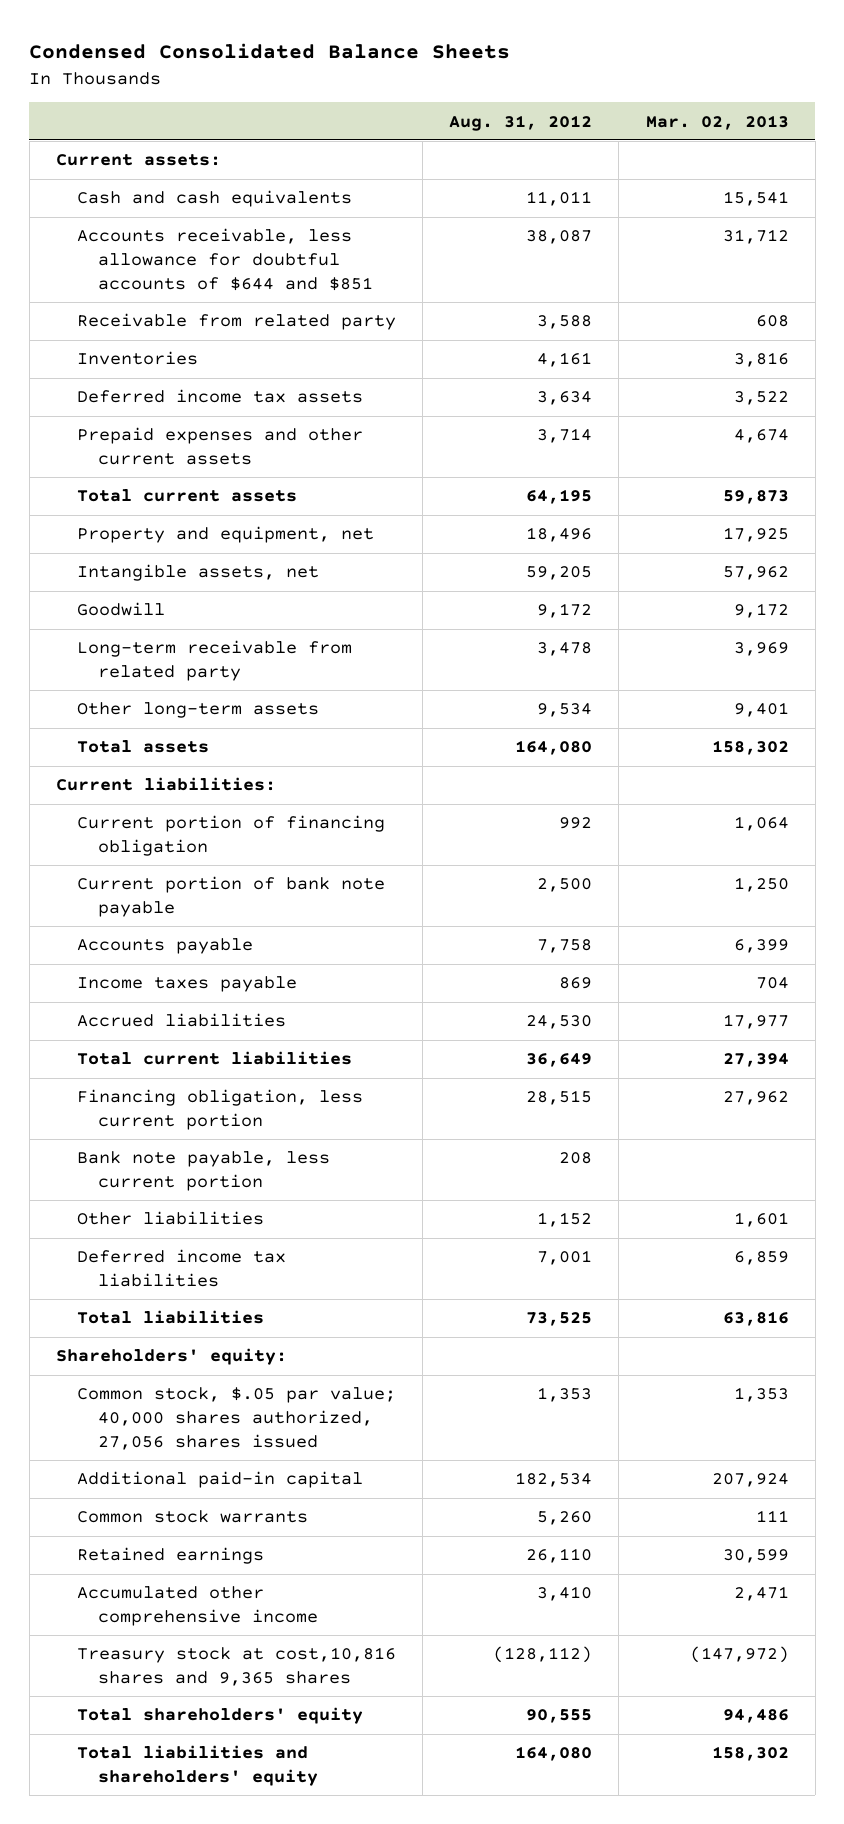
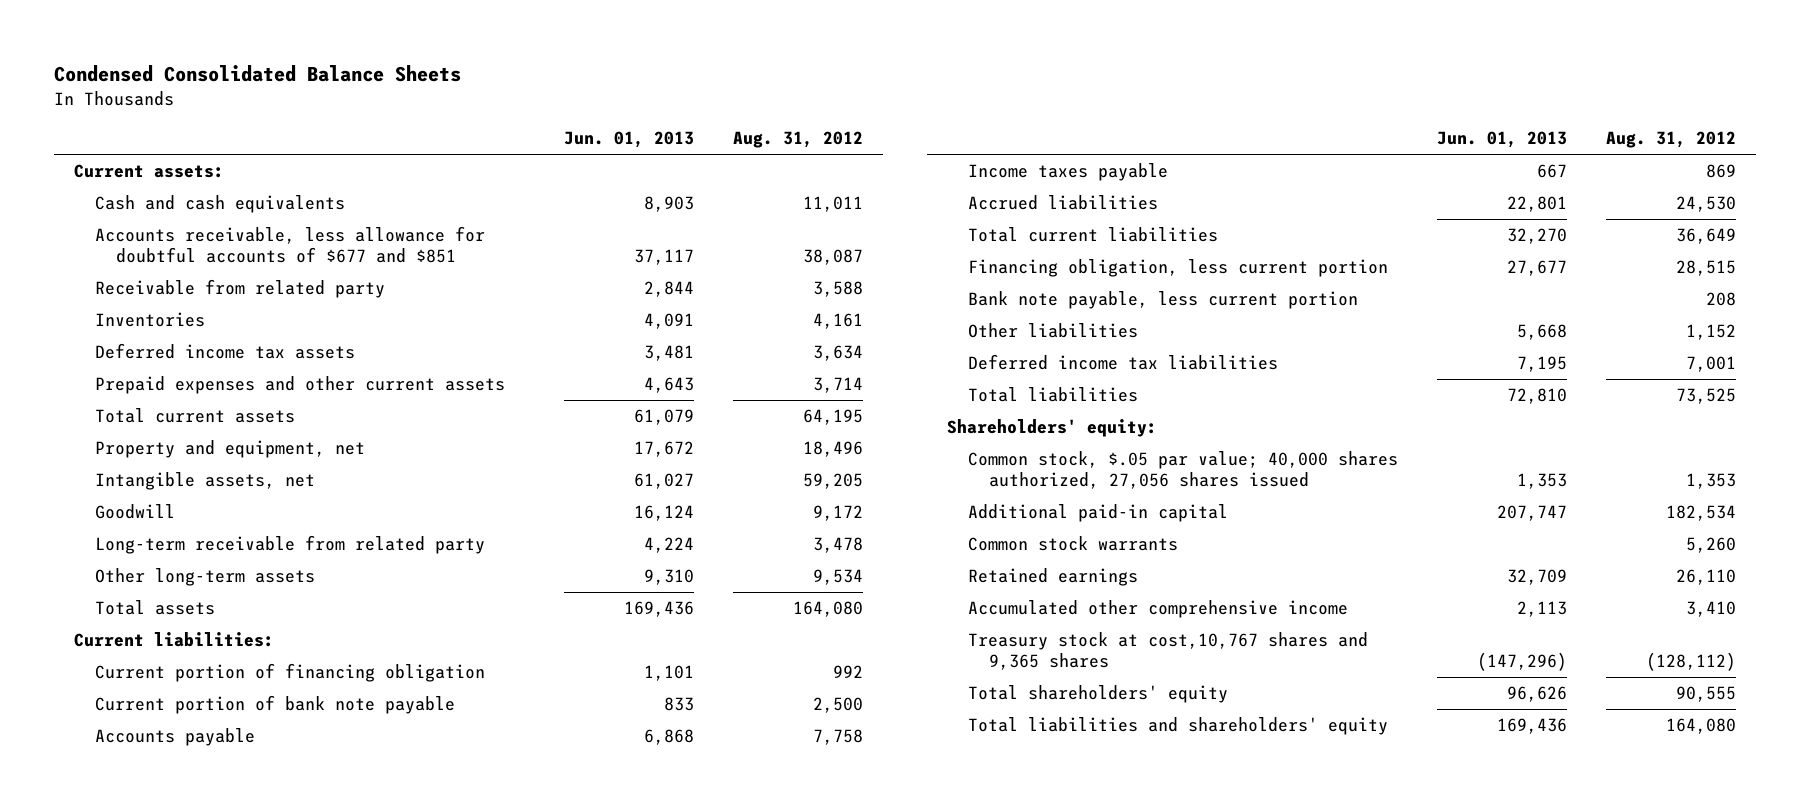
- | Aug. 31, 2012 | Mar. 02, 2013
+ | Jun. 01, 2013 | Aug. 31, 2012
- Accounts receivable, less allowance for doubtful accounts of $644 and $851 | 38,087 | 31,712
+ Accounts receivable, less allowance for doubtful accounts of $677 and $851 | 37,117 | 38,087
- Treasury stock at cost,10,816 shares and 9,365 shares | (128,112) | (147,972)
+ Treasury stock at cost,10,767 shares and 9,365 shares | (147,296) | (128,112)

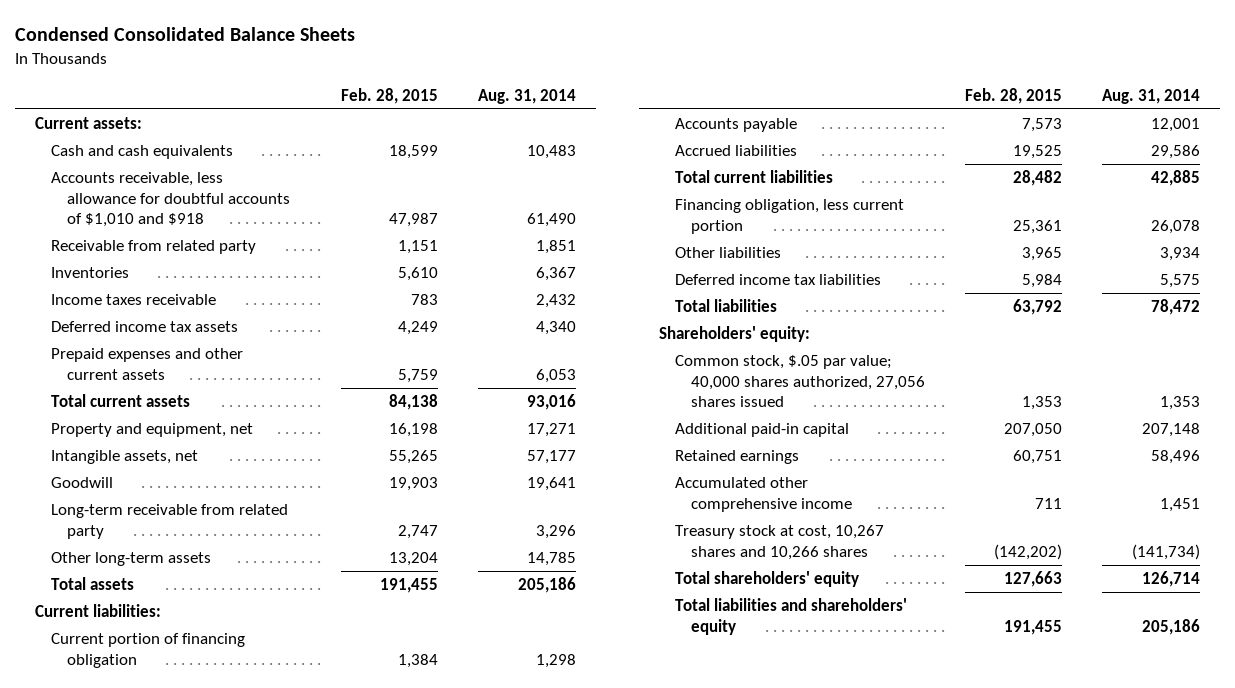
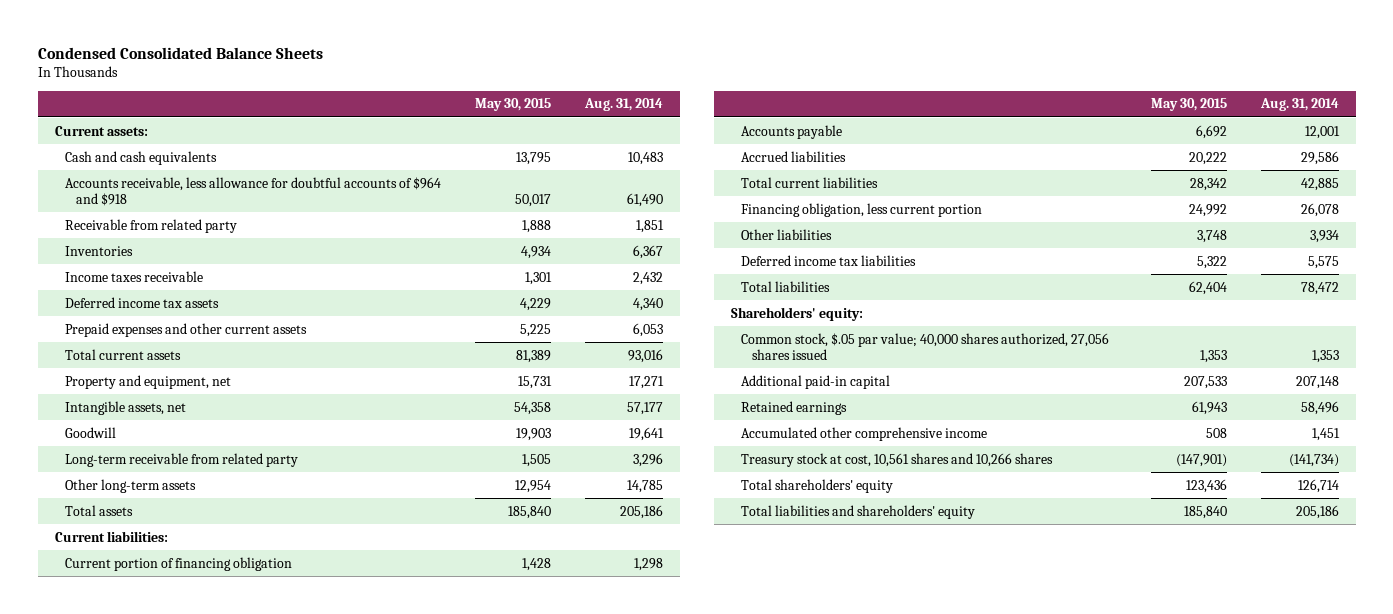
- | Feb. 28, 2015 | Aug. 31, 2014
+ | May 30, 2015 | Aug. 31, 2014
- Accounts receivable, less allowance for doubtful accounts of $1,010 and $918 | 47,987 | 61,490
+ Accounts receivable, less allowance for doubtful accounts of $964 and $918 | 50,017 | 61,490
- Treasury stock at cost, 10,267 shares and 10,266 shares | (142,202) | (141,734)
+ Treasury stock at cost, 10,561 shares and 10,266 shares | (147,901) | (141,734)

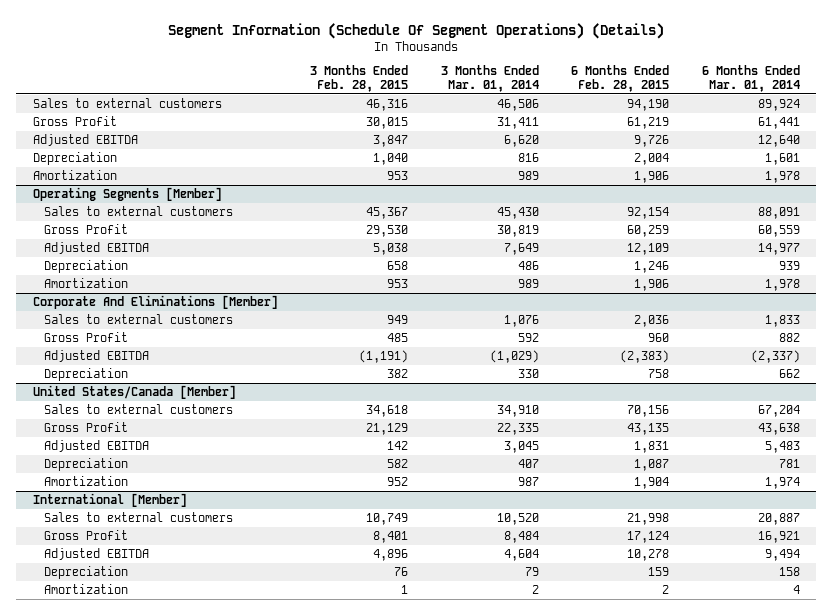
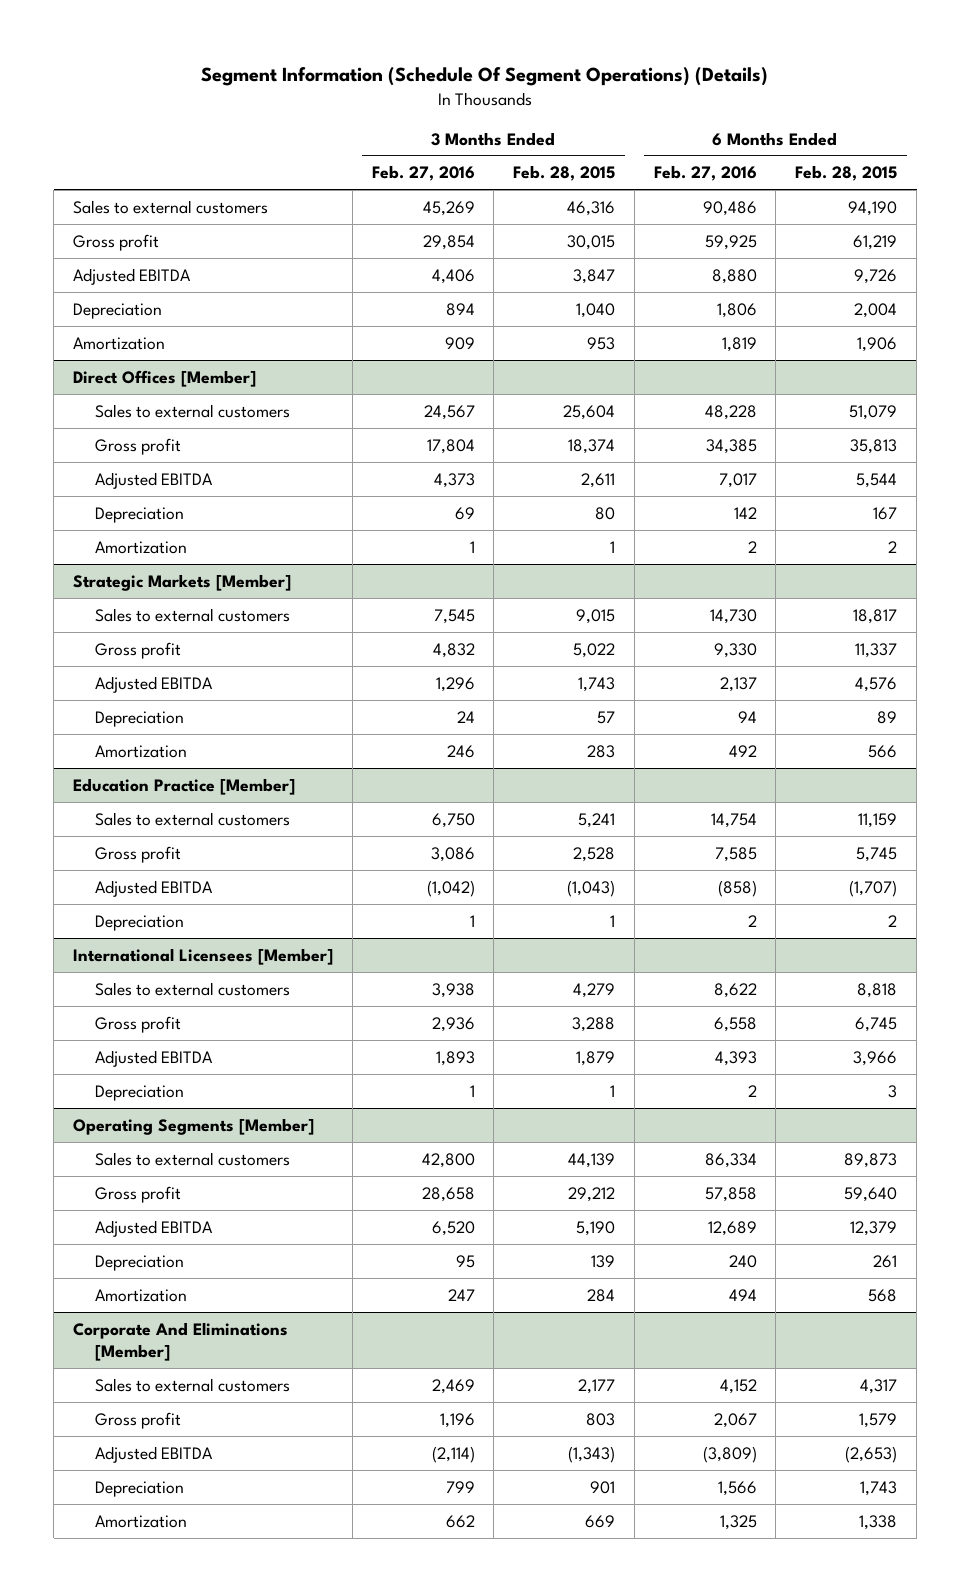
- | 3 Months Ended Feb. 28, 2015 | 3 Months Ended Mar. 01, 2014 | 6 Months Ended Feb. 28, 2015 | 6 Months Ended Mar. 01, 2014
+ | 3 Months Ended Feb. 27, 2016 | 3 Months Ended Feb. 28, 2015 | 6 Months Ended Feb. 27, 2016 | 6 Months Ended Feb. 28, 2015
- Gross Profit | 30,015 | 31,411 | 61,219 | 61,441
+ Gross profit | 29,854 | 30,015 | 59,925 | 61,219
+ Direct Offices [Member]
+ Sales to external customers | 24,567 | 25,604 | 48,228 | 51,079
+ Gross profit | 17,804 | 18,374 | 34,385 | 35,813
+ Adjusted EBITDA | 4,373 | 2,611 | 7,017 | 5,544
+ Depreciation | 69 | 80 | 142 | 167
+ Amortization | 1 | 1 | 2 | 2
+ Strategic Markets [Member]
+ Sales to external customers | 7,545 | 9,015 | 14,730 | 18,817
+ Gross profit | 4,832 | 5,022 | 9,330 | 11,337
+ Adjusted EBITDA | 1,296 | 1,743 | 2,137 | 4,576
+ Depreciation | 24 | 57 | 94 | 89
+ Amortization | 246 | 283 | 492 | 566
+ Education Practice [Member]
+ Sales to external customers | 6,750 | 5,241 | 14,754 | 11,159
+ Gross profit | 3,086 | 2,528 | 7,585 | 5,745
+ Adjusted EBITDA | (1,042) | (1,043) | (858) | (1,707)
+ Depreciation | 1 | 1 | 2 | 2
+ International Licensees [Member]
+ Sales to external customers | 3,938 | 4,279 | 8,622 | 8,818
+ Gross profit | 2,936 | 3,288 | 6,558 | 6,745
+ Adjusted EBITDA | 1,893 | 1,879 | 4,393 | 3,966
+ Depreciation | 1 | 1 | 2 | 3
@ Operating Segments [Member]
- Sales to external customers | 45,367 | 45,430 | 92,154 | 88,091
- Gross Profit | 29,530 | 30,819 | 60,259 | 60,559
- Adjusted EBITDA | 5,038 | 7,649 | 12,109 | 14,977
- Depreciation | 658 | 486 | 1,246 | 939
- Amortization | 953 | 989 | 1,906 | 1,978
+ Sales to external customers | 42,800 | 44,139 | 86,334 | 89,873
+ Gross profit | 28,658 | 29,212 | 57,858 | 59,640
+ Adjusted EBITDA | 6,520 | 5,190 | 12,689 | 12,379
+ Depreciation | 95 | 139 | 240 | 261
+ Amortization | 247 | 284 | 494 | 568
@ Corporate And Eliminations [Member]
- Sales to external customers | 949 | 1,076 | 2,036 | 1,833
- Gross Profit | 485 | 592 | 960 | 882
- Adjusted EBITDA | (1,191) | (1,029) | (2,383) | (2,337)
- Depreciation | 382 | 330 | 758 | 662
- United States/Canada [Member]
- Sales to external customers | 34,618 | 34,910 | 70,156 | 67,204
- Gross Profit | 21,129 | 22,335 | 43,135 | 43,638
- Adjusted EBITDA | 142 | 3,045 | 1,831 | 5,483
- Depreciation | 582 | 407 | 1,087 | 781
- Amortization | 952 | 987 | 1,904 | 1,974
- International [Member]
- Sales to external customers | 10,749 | 10,520 | 21,998 | 20,887
- Gross Profit | 8,401 | 8,484 | 17,124 | 16,921
- Adjusted EBITDA | 4,896 | 4,604 | 10,278 | 9,494
- Depreciation | 76 | 79 | 159 | 158
- Amortization | 1 | 2 | 2 | 4
@ Corporate And Eliminations [Member]
+ Sales to external customers | 2,469 | 2,177 | 4,152 | 4,317
+ Gross profit | 1,196 | 803 | 2,067 | 1,579
+ Adjusted EBITDA | (2,114) | (1,343) | (3,809) | (2,653)
+ Depreciation | 799 | 901 | 1,566 | 1,743
+ Amortization | 662 | 669 | 1,325 | 1,338

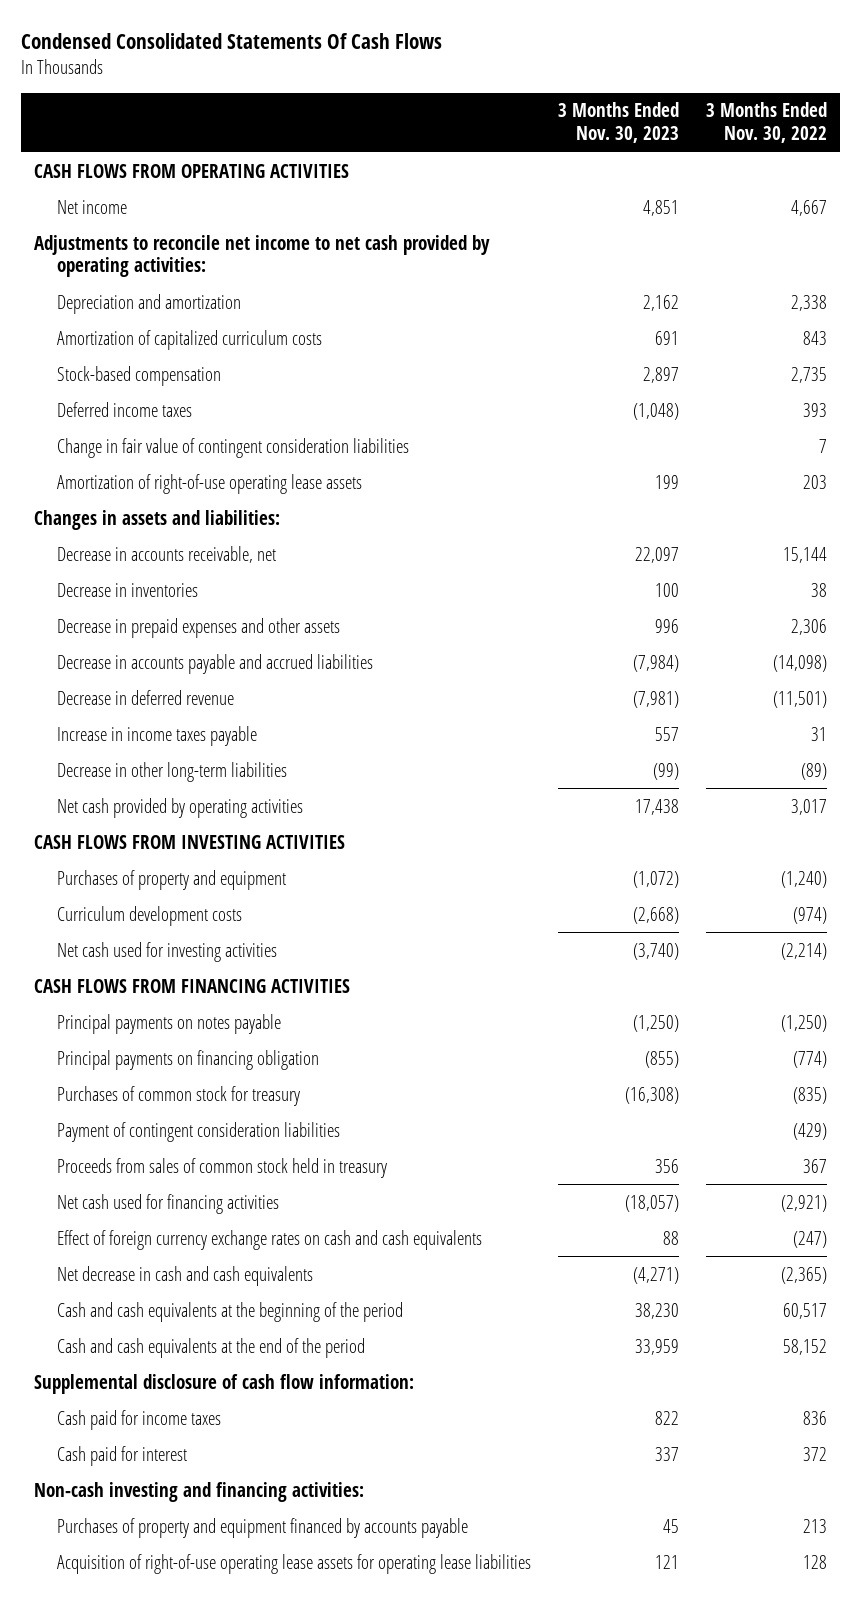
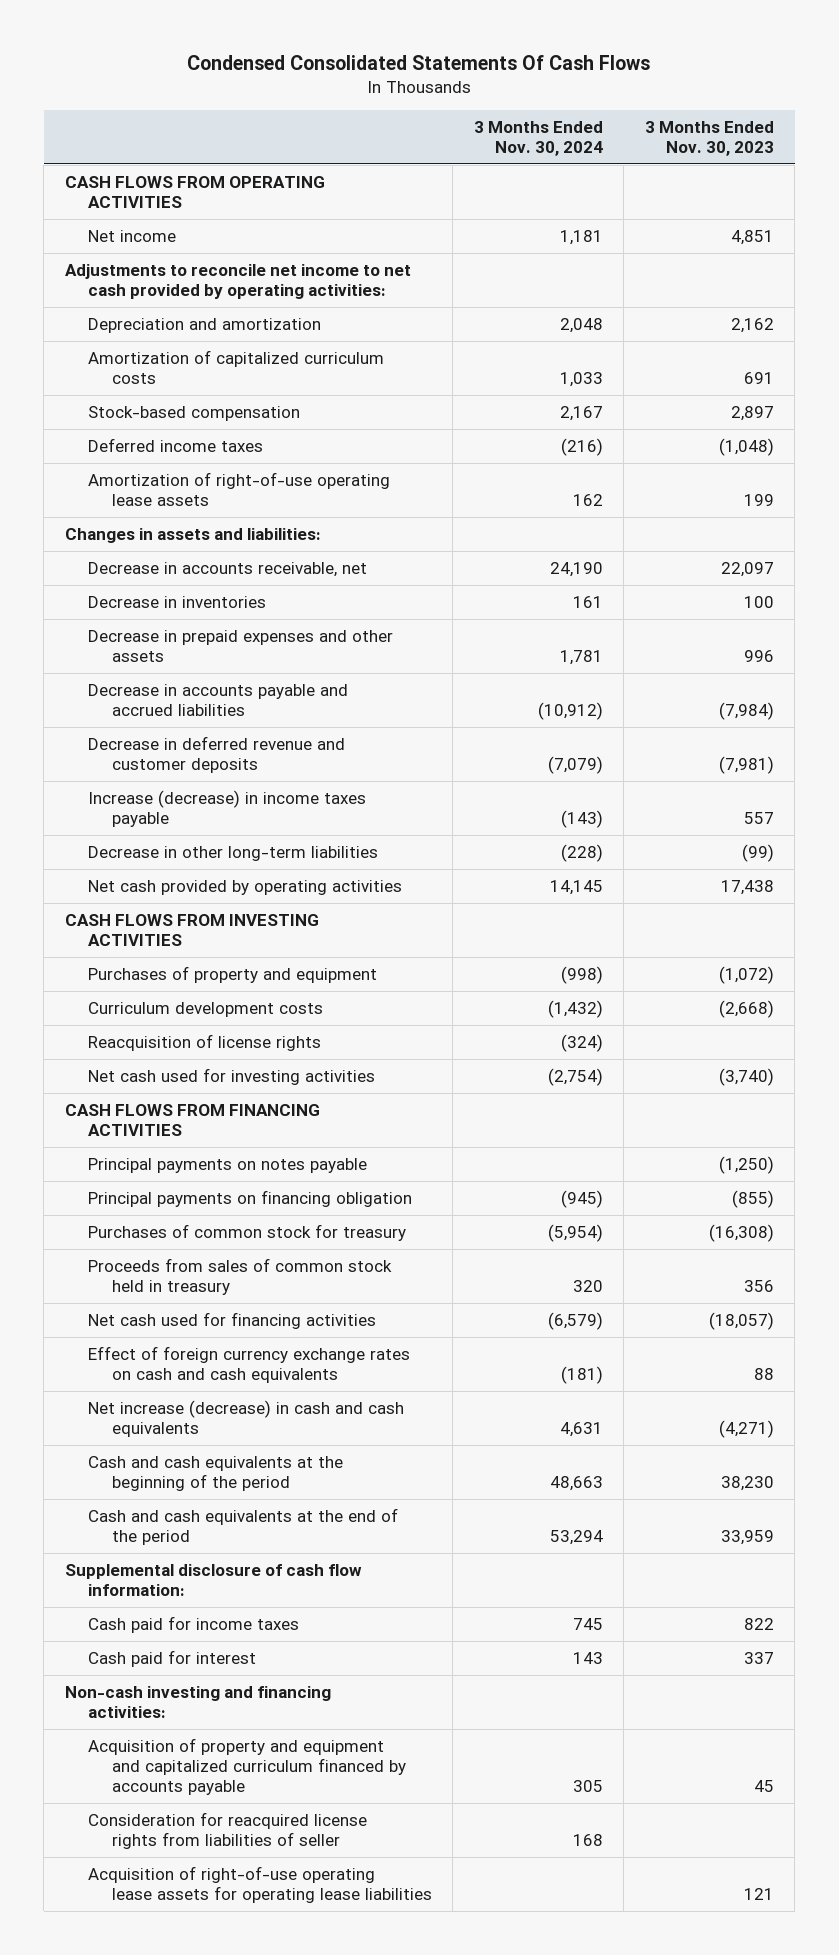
- | 3 Months Ended Nov. 30, 2023 | 3 Months Ended Nov. 30, 2022
+ | 3 Months Ended Nov. 30, 2024 | 3 Months Ended Nov. 30, 2023
- Change in fair value of contingent consideration liabilities | | 7
- Decrease in deferred revenue | (7,981) | (11,501)
- Increase in income taxes payable | 557 | 31
+ Decrease in deferred revenue and customer deposits | (7,079) | (7,981)
+ Increase (decrease) in income taxes payable | (143) | 557
+ Reacquisition of license rights | (324) |
- Payment of contingent consideration liabilities | | (429)
- Net decrease in cash and cash equivalents | (4,271) | (2,365)
+ Net increase (decrease) in cash and cash equivalents | 4,631 | (4,271)
- Purchases of property and equipment financed by accounts payable | 45 | 213
+ Acquisition of property and equipment and capitalized curriculum financed by accounts payable | 305 | 45
+ Consideration for reacquired license rights from liabilities of seller | 168 |

